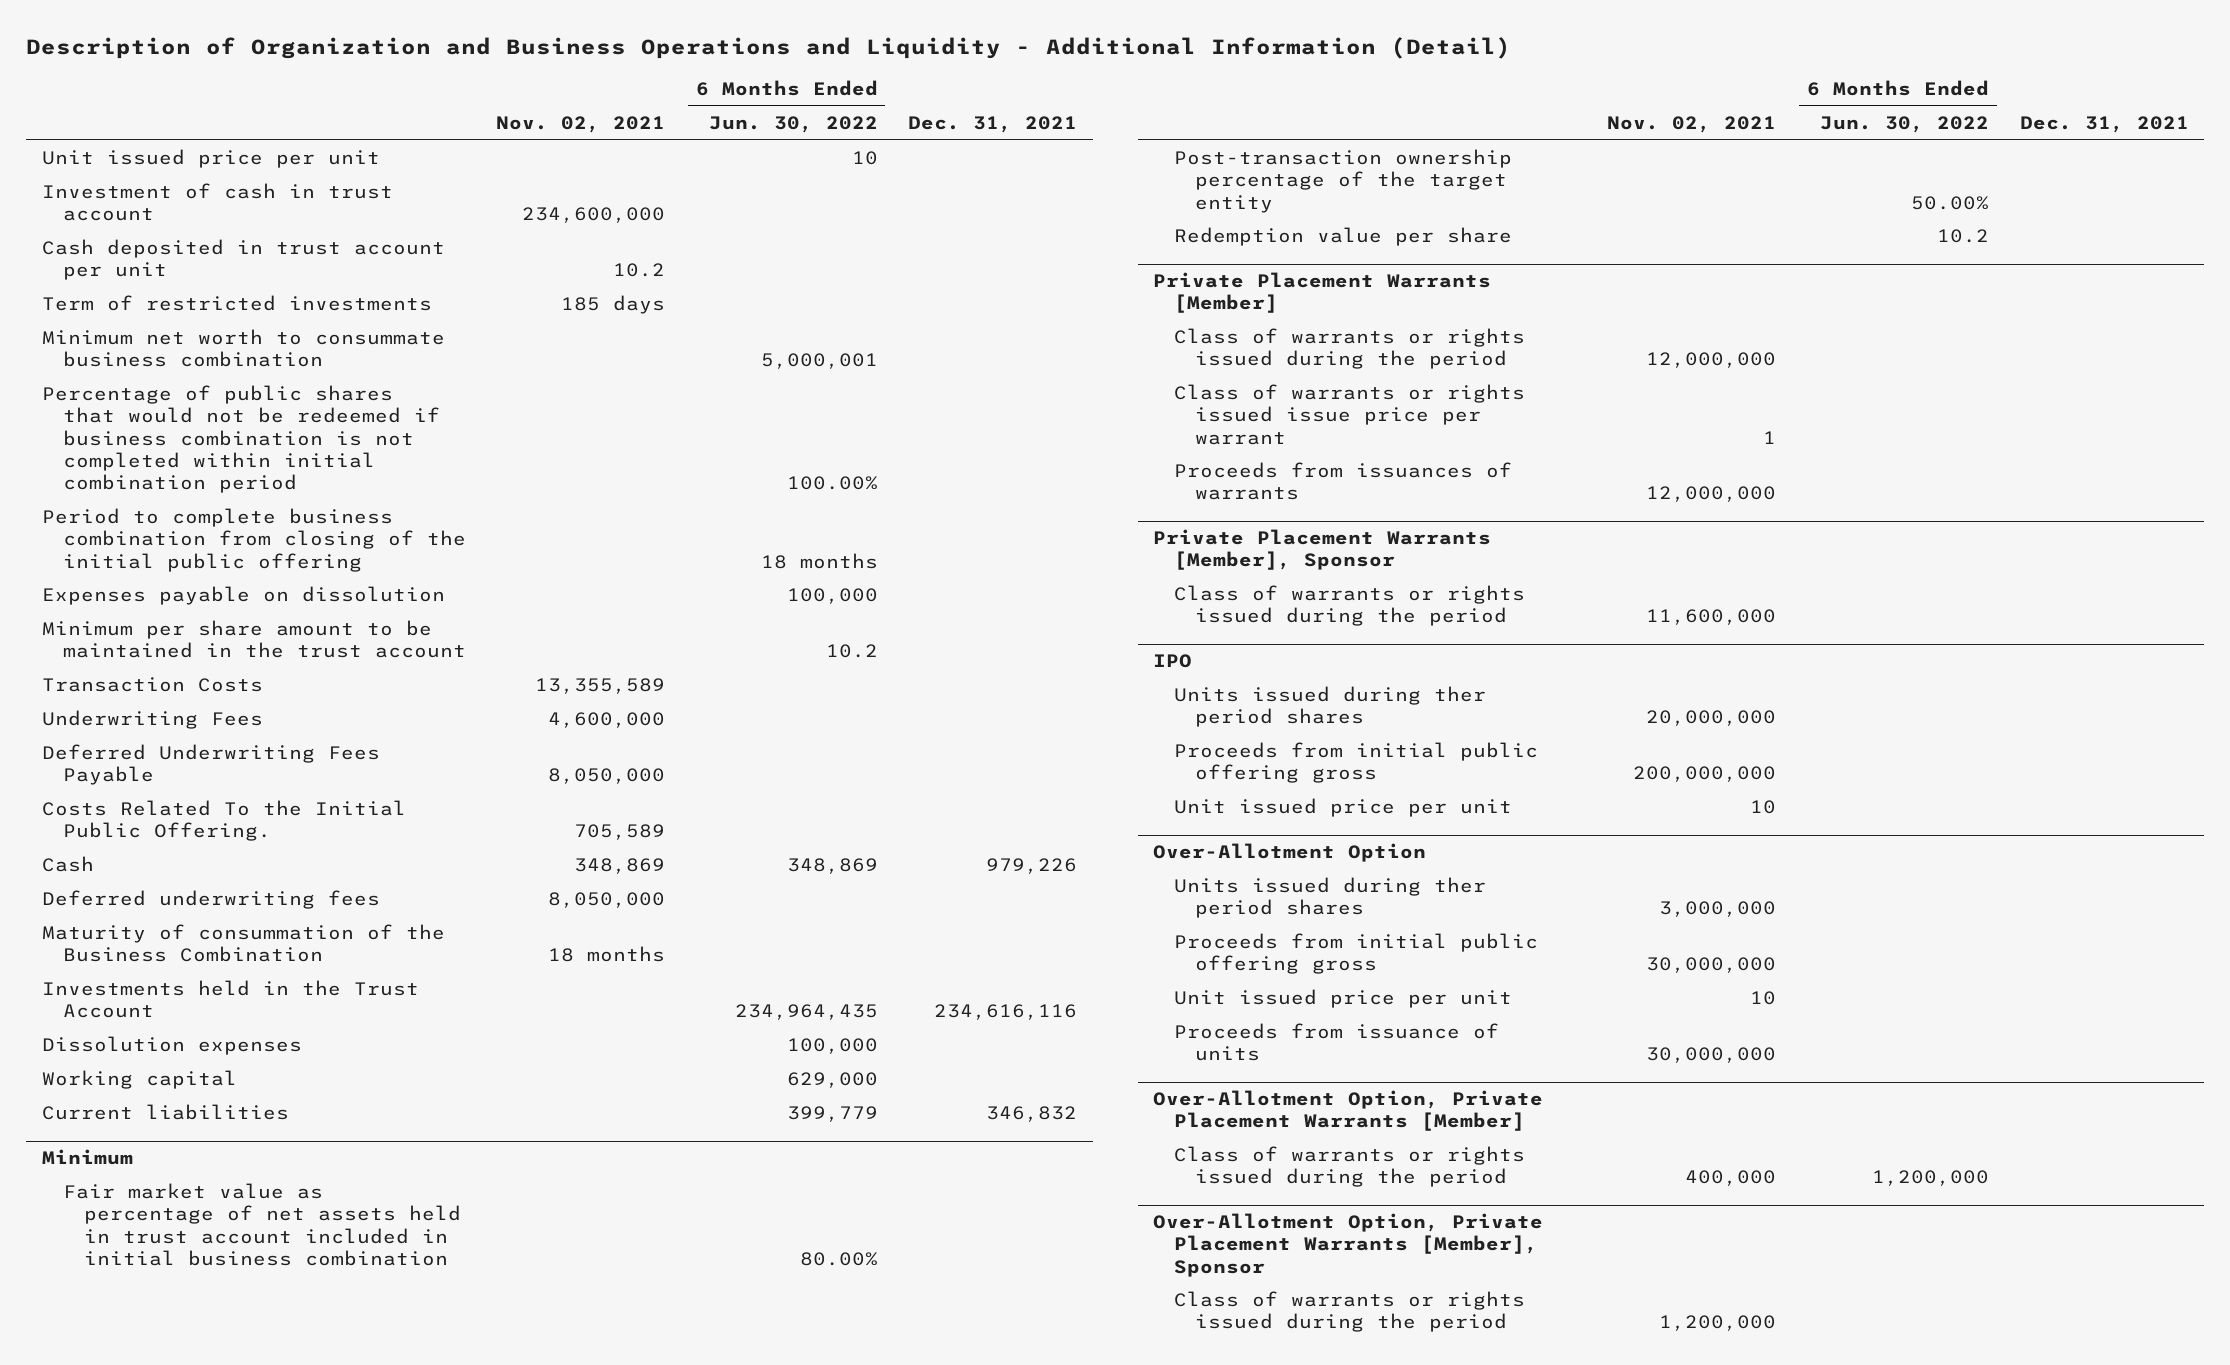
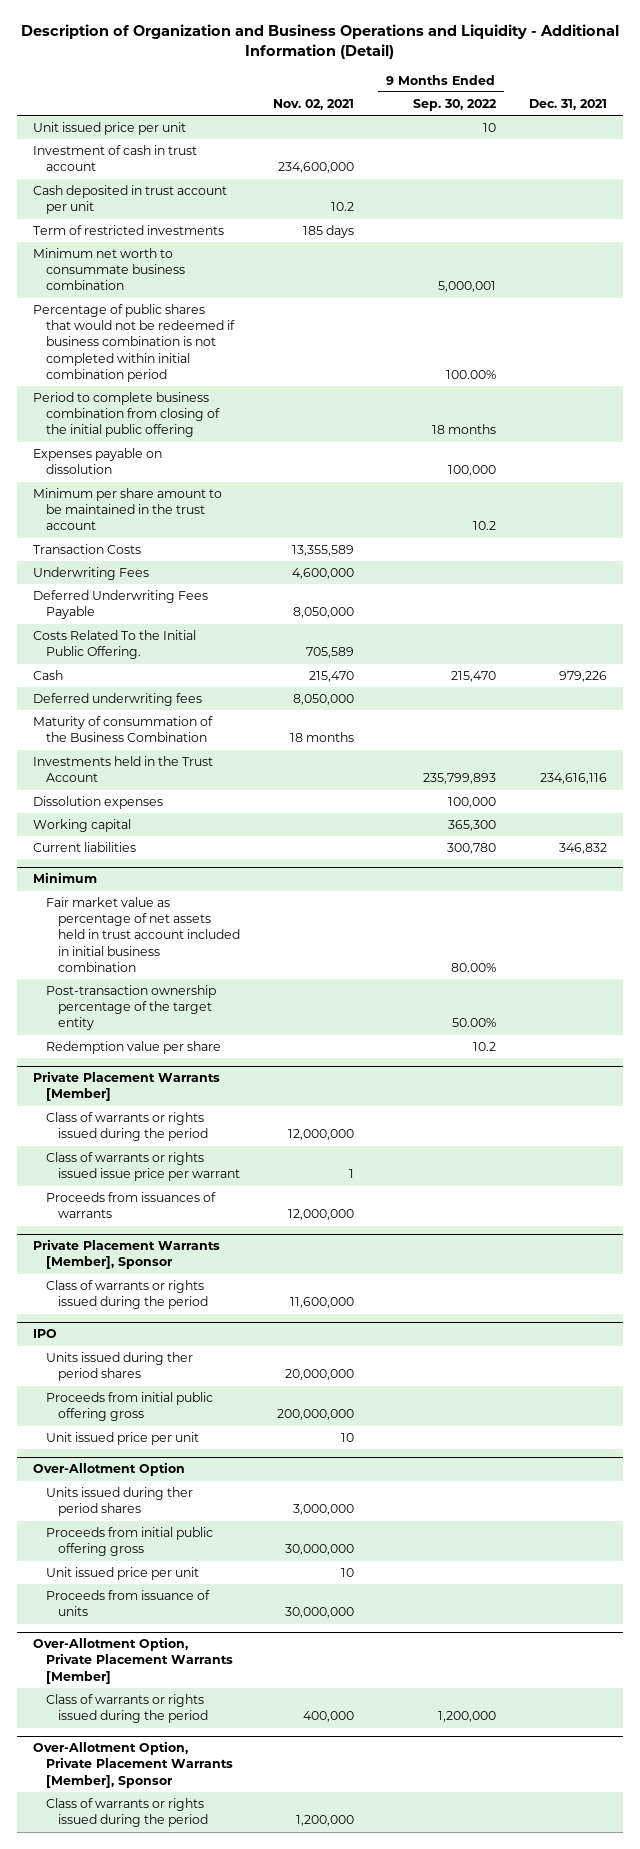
- | Nov. 02, 2021 | 6 Months Ended Jun. 30, 2022 | Dec. 31, 2021
+ | Nov. 02, 2021 | 9 Months Ended Sep. 30, 2022 | Dec. 31, 2021
- Cash | 348,869 | 348,869 | 979,226
+ Cash | 215,470 | 215,470 | 979,226

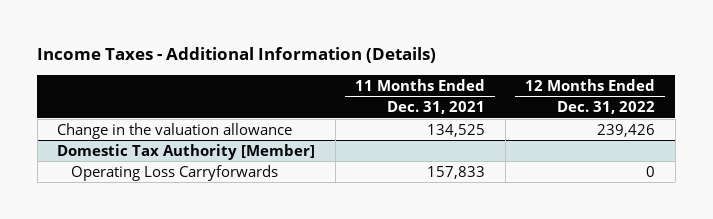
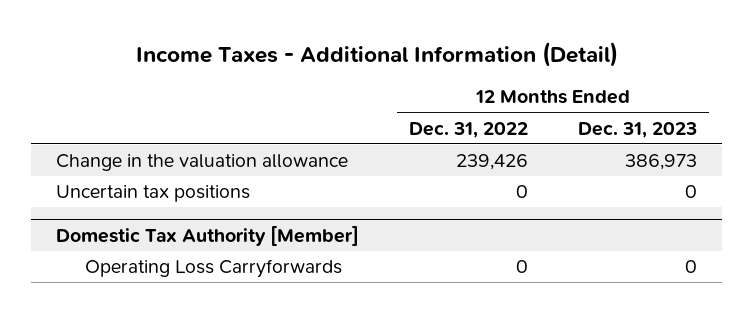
- Income Taxes - Additional Information (Details)
+ Income Taxes - Additional Information (Detail)
- | 11 Months Ended Dec. 31, 2021 | 12 Months Ended Dec. 31, 2022
+ | 12 Months Ended Dec. 31, 2022 | 12 Months Ended Dec. 31, 2023
+ Uncertain tax positions | 0 | 0

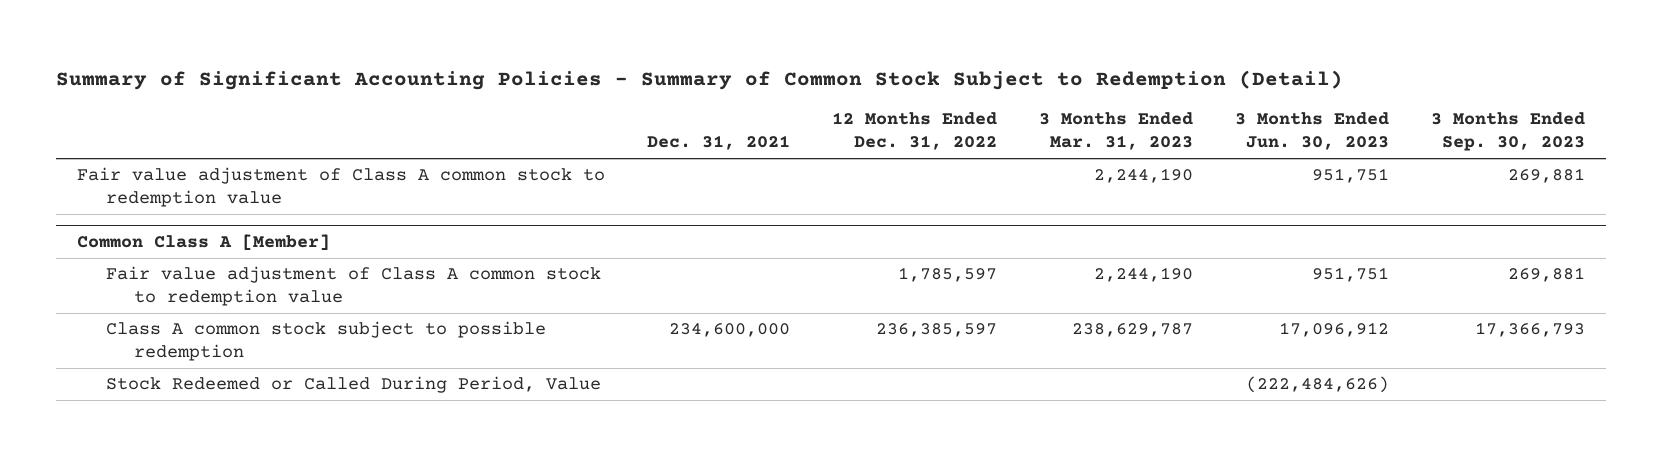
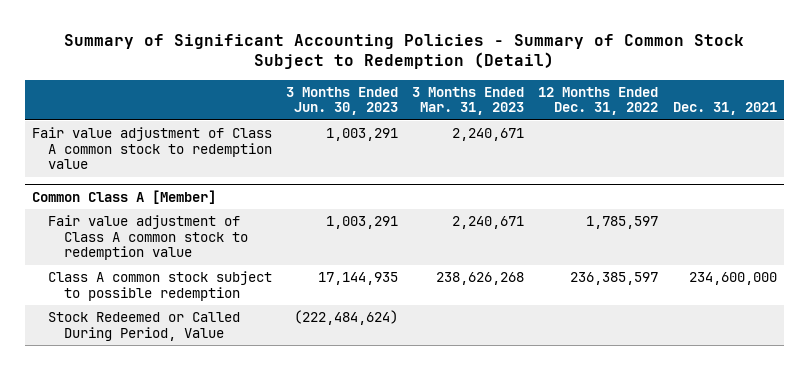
- | Dec. 31, 2021 | 12 Months Ended Dec. 31, 2022 | 3 Months Ended Mar. 31, 2023 | 3 Months Ended Jun. 30, 2023 | 3 Months Ended Sep. 30, 2023
+ | 3 Months Ended Jun. 30, 2023 | 3 Months Ended Mar. 31, 2023 | 12 Months Ended Dec. 31, 2022 | Dec. 31, 2021
- Fair value adjustment of Class A common stock to redemption value | | | 2,244,190 | 951,751 | 269,881
+ Fair value adjustment of Class A common stock to redemption value | 1,003,291 | 2,240,671 | |
@ Common Class A [Member]
- Fair value adjustment of Class A common stock to redemption value | | 1,785,597 | 2,244,190 | 951,751 | 269,881
- Class A common stock subject to possible redemption | 234,600,000 | 236,385,597 | 238,629,787 | 17,096,912 | 17,366,793
- Stock Redeemed or Called During Period, Value | | | | (222,484,626) |
+ Fair value adjustment of Class A common stock to redemption value | 1,003,291 | 2,240,671 | 1,785,597 |
+ Class A common stock subject to possible redemption | 17,144,935 | 238,626,268 | 236,385,597 | 234,600,000
+ Stock Redeemed or Called During Period, Value | (222,484,624) | | |

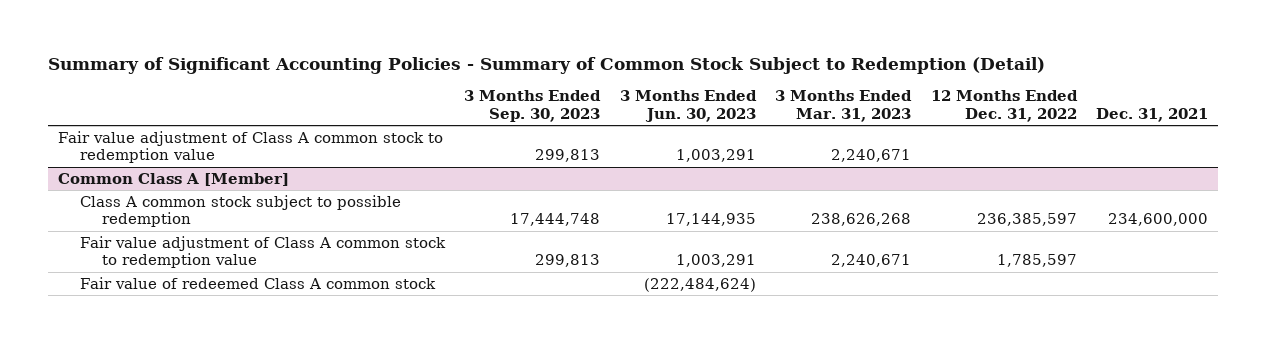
- | 3 Months Ended Jun. 30, 2023 | 3 Months Ended Mar. 31, 2023 | 12 Months Ended Dec. 31, 2022 | Dec. 31, 2021
+ | 3 Months Ended Sep. 30, 2023 | 3 Months Ended Jun. 30, 2023 | 3 Months Ended Mar. 31, 2023 | 12 Months Ended Dec. 31, 2022 | Dec. 31, 2021
@ Common Class A [Member]
- Stock Redeemed or Called During Period, Value | (222,484,624) | | |
moved down: Fair value adjustment of Class A common stock to redemption value | 299,813 | 1,003,291 | 2,240,671 | 1,785,597 |
+ Fair value of redeemed Class A common stock | | (222,484,624) | | |

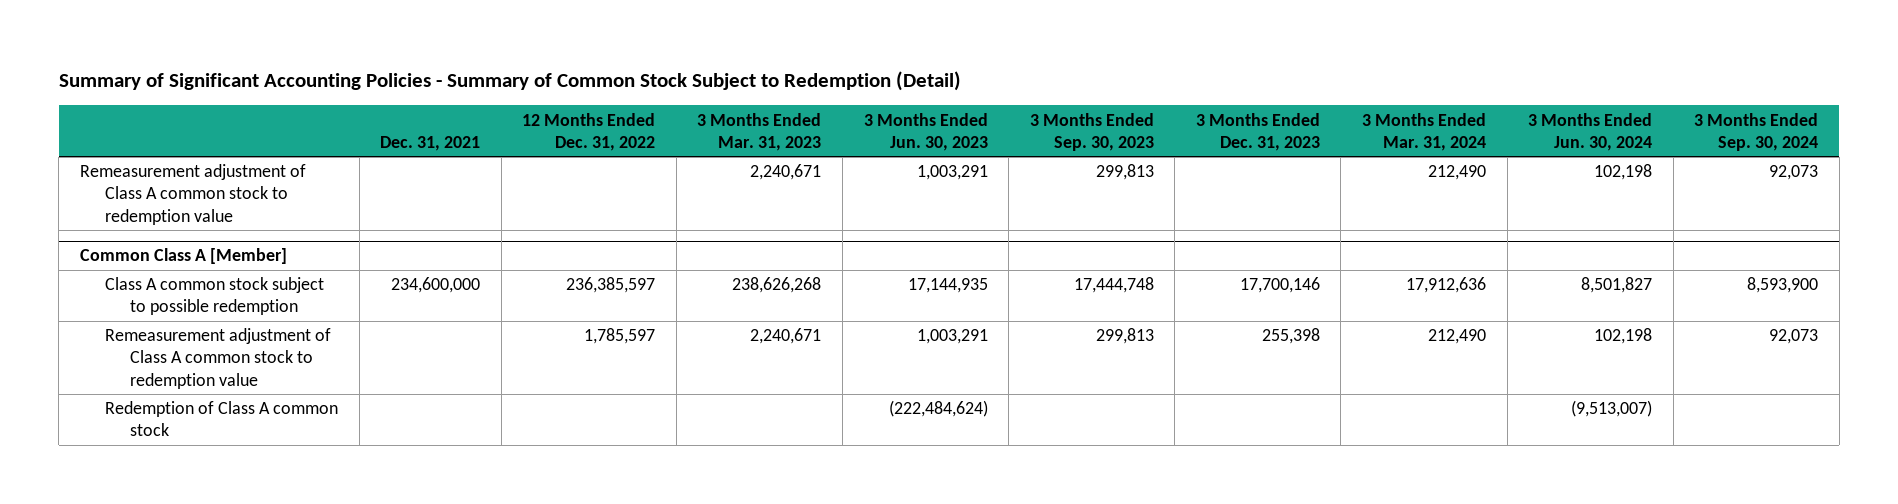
- | 3 Months Ended Sep. 30, 2023 | 3 Months Ended Jun. 30, 2023 | 3 Months Ended Mar. 31, 2023 | 12 Months Ended Dec. 31, 2022 | Dec. 31, 2021
+ | Dec. 31, 2021 | 12 Months Ended Dec. 31, 2022 | 3 Months Ended Mar. 31, 2023 | 3 Months Ended Jun. 30, 2023 | 3 Months Ended Sep. 30, 2023 | 3 Months Ended Dec. 31, 2023 | 3 Months Ended Mar. 31, 2024 | 3 Months Ended Jun. 30, 2024 | 3 Months Ended Sep. 30, 2024
- Fair value adjustment of Class A common stock to redemption value | 299,813 | 1,003,291 | 2,240,671 | |
+ Remeasurement adjustment of Class A common stock to redemption value | | | 2,240,671 | 1,003,291 | 299,813 | | 212,490 | 102,198 | 92,073
@ Common Class A [Member]
- Fair value adjustment of Class A common stock to redemption value | 299,813 | 1,003,291 | 2,240,671 | 1,785,597 |
- Fair value of redeemed Class A common stock | | (222,484,624) | | |
+ Remeasurement adjustment of Class A common stock to redemption value | | 1,785,597 | 2,240,671 | 1,003,291 | 299,813 | 255,398 | 212,490 | 102,198 | 92,073
+ Redemption of Class A common stock | | | | (222,484,624) | | | | (9,513,007) |

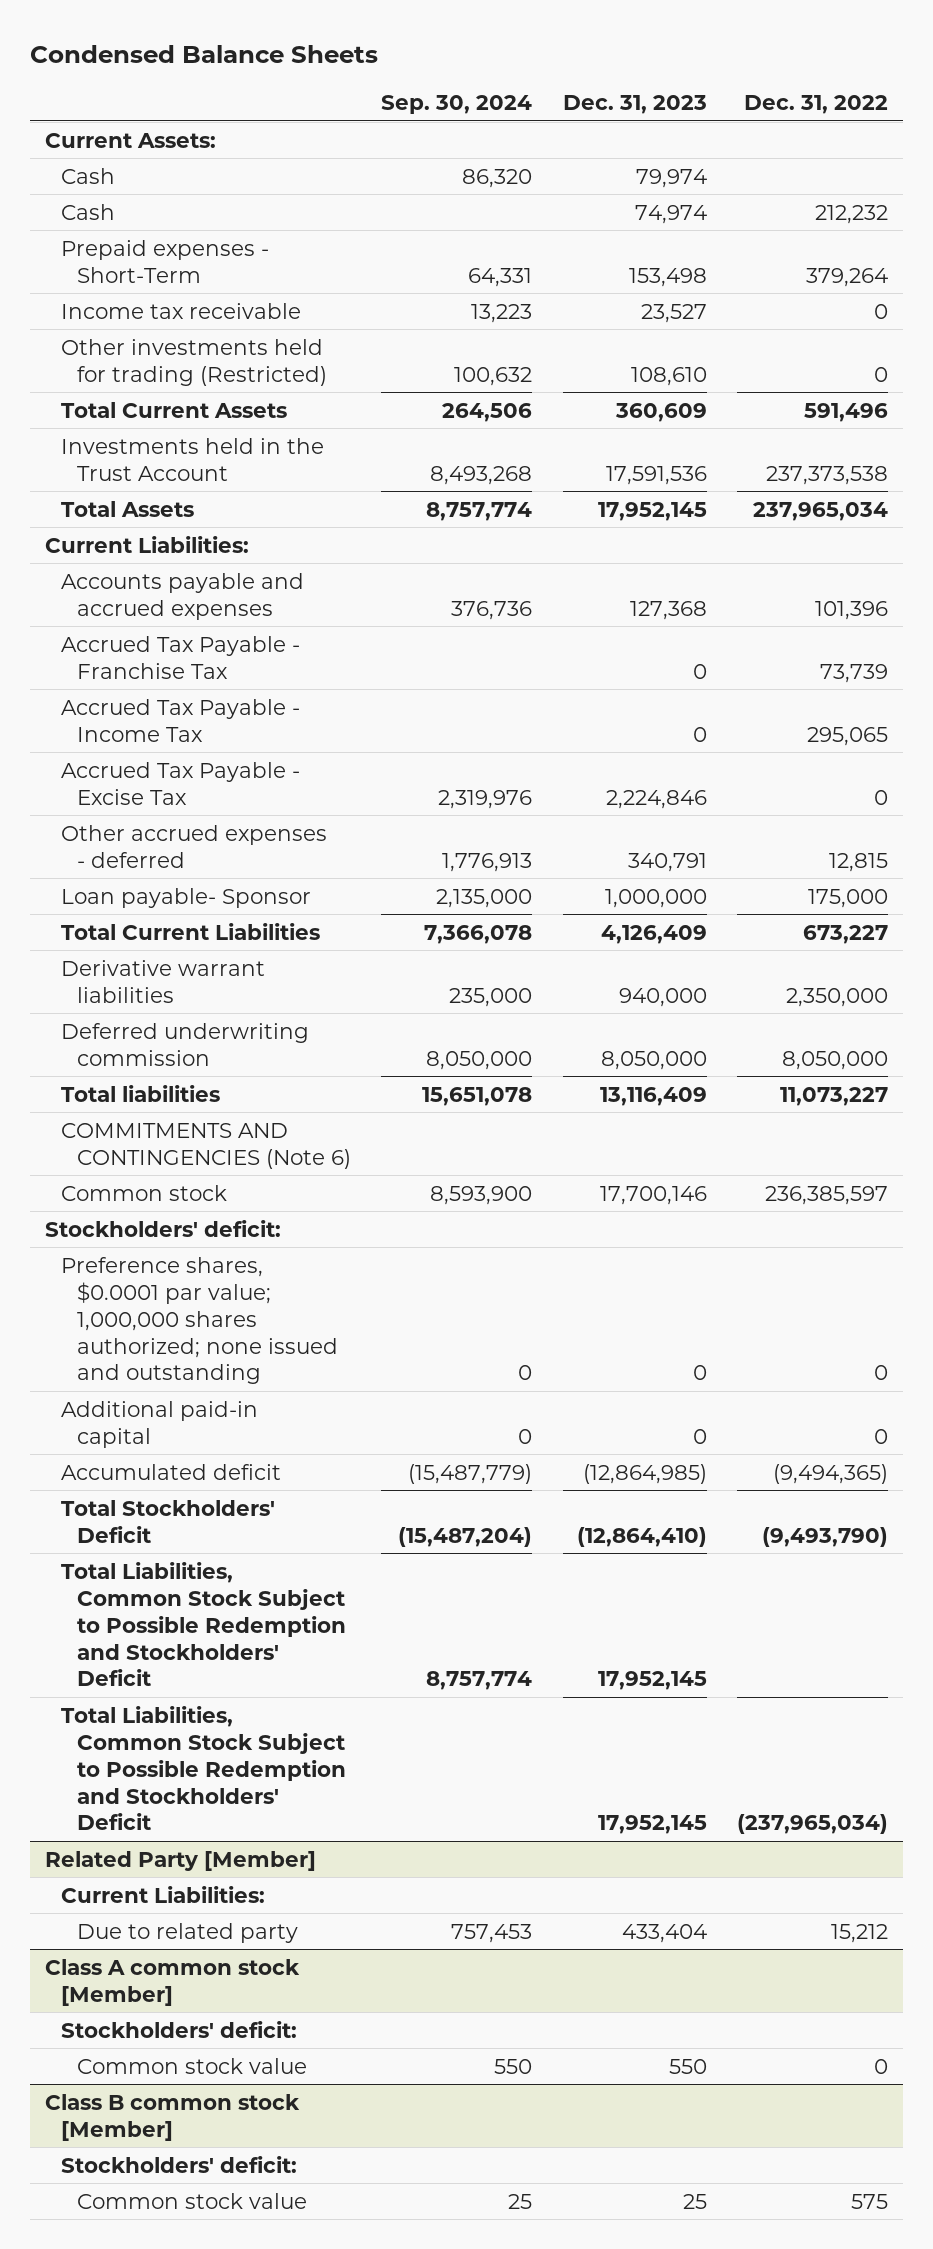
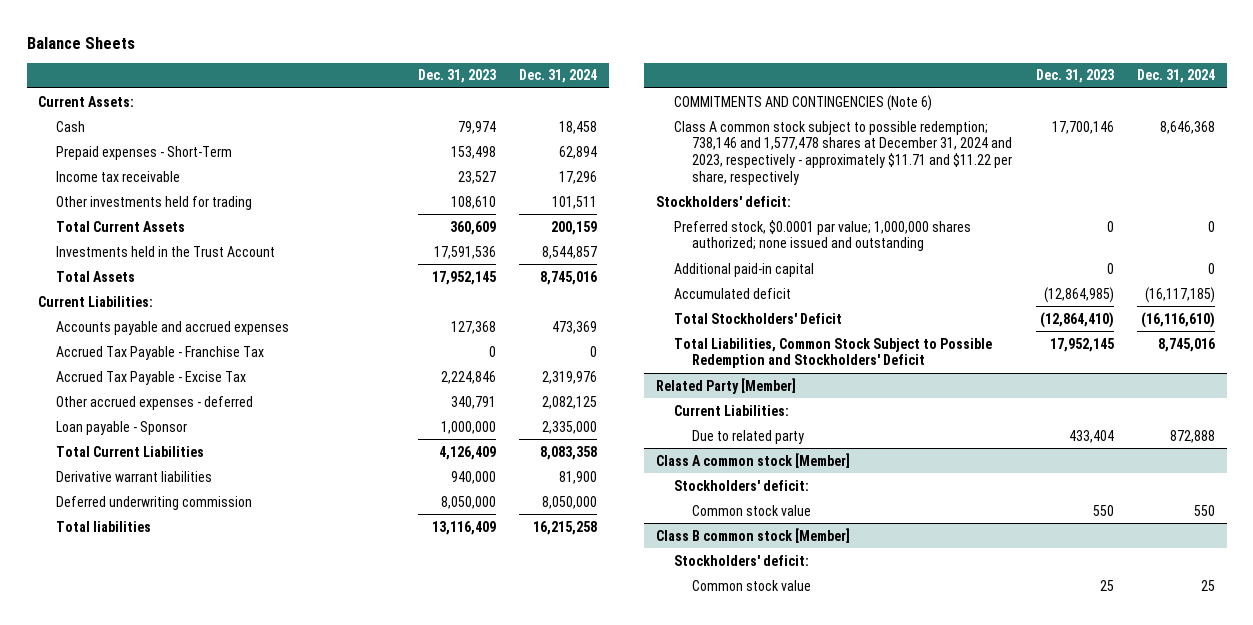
- Condensed Balance Sheets
+ Balance Sheets
- | Sep. 30, 2024 | Dec. 31, 2023 | Dec. 31, 2022
+ | Dec. 31, 2023 | Dec. 31, 2024
- Cash | | 74,974 | 212,232
- Other investments held for trading (Restricted) | 100,632 | 108,610 | 0
+ Other investments held for trading | 108,610 | 101,511
- Accrued Tax Payable - Income Tax | | 0 | 295,065
- Loan payable- Sponsor | 2,135,000 | 1,000,000 | 175,000
+ Loan payable - Sponsor | 1,000,000 | 2,335,000
- Common stock | 8,593,900 | 17,700,146 | 236,385,597
+ Class A common stock subject to possible redemption; 738,146 and 1,577,478 shares at December 31, 2024 and 2023, respectively - approximately $11.71 and $11.22 per share, respectively | 17,700,146 | 8,646,368
- Preference shares, $0.0001 par value; 1,000,000 shares authorized; none issued and outstanding | 0 | 0 | 0
+ Preferred stock, $0.0001 par value; 1,000,000 shares authorized; none issued and outstanding | 0 | 0
- Total Liabilities, Common Stock Subject to Possible Redemption and Stockholders' Deficit | | 17,952,145 | (237,965,034)

